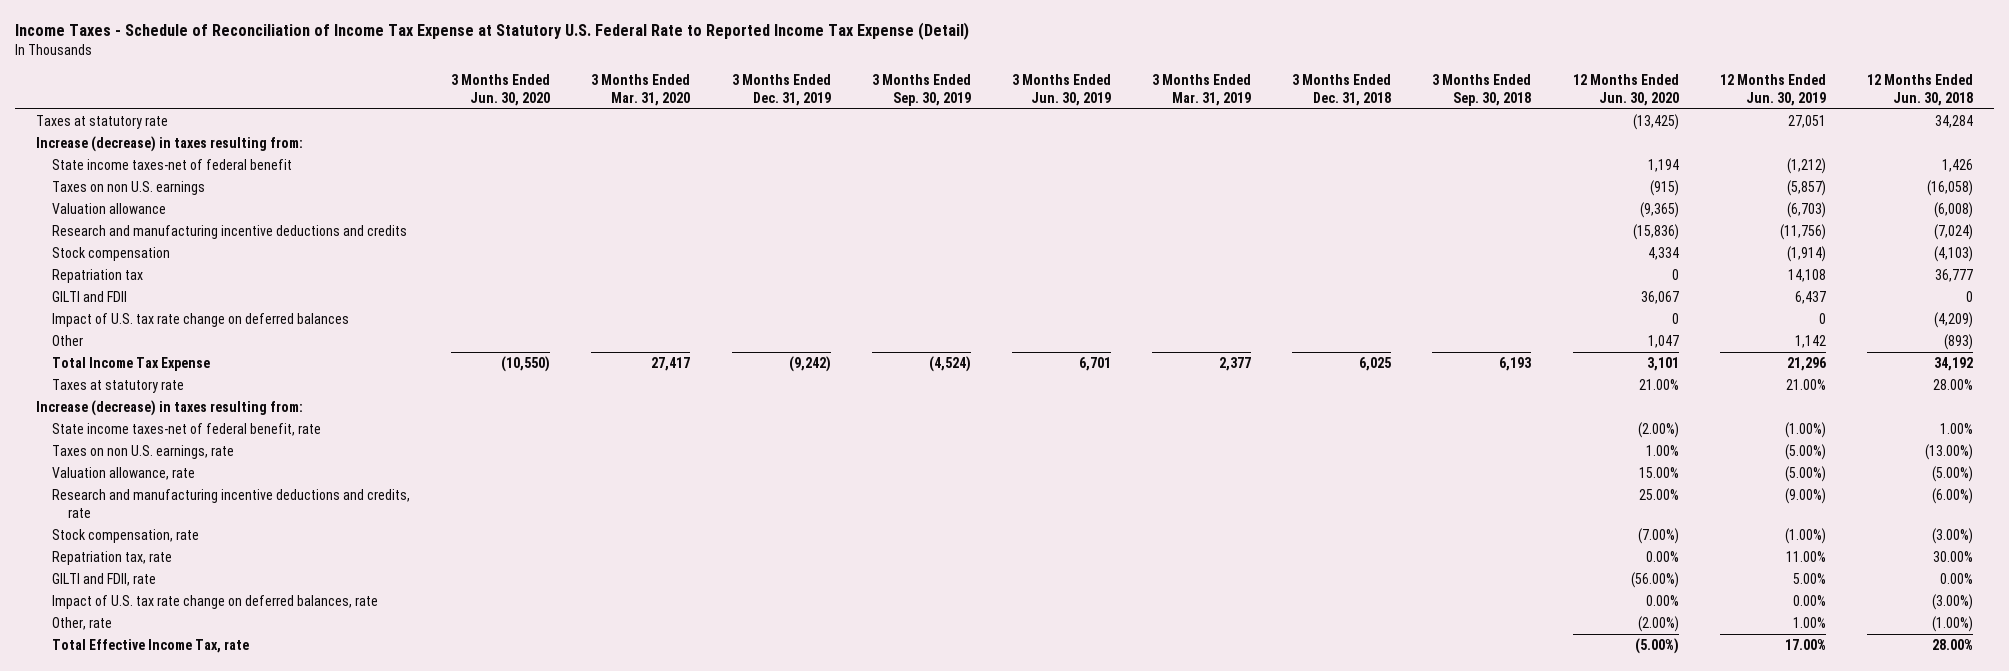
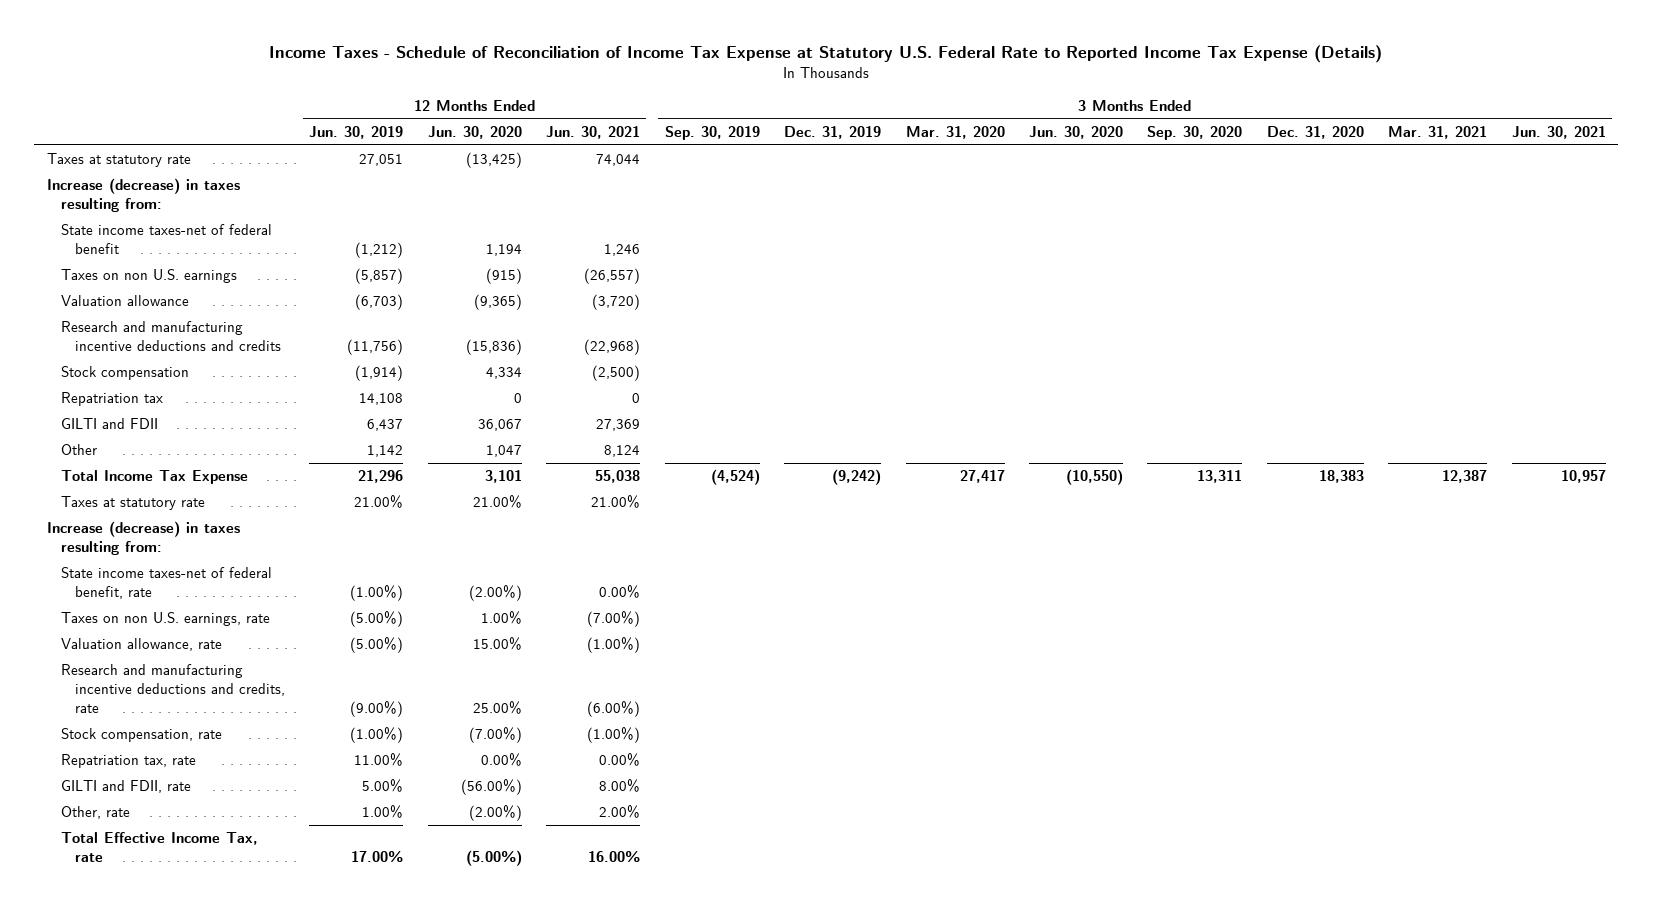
- Income Taxes - Schedule of Reconciliation of Income Tax Expense at Statutory U.S. Federal Rate to Reported Income Tax Expense (Detail)
+ Income Taxes - Schedule of Reconciliation of Income Tax Expense at Statutory U.S. Federal Rate to Reported Income Tax Expense (Details)
- | 3 Months Ended Jun. 30, 2020 | 3 Months Ended Mar. 31, 2020 | 3 Months Ended Dec. 31, 2019 | 3 Months Ended Sep. 30, 2019 | 3 Months Ended Jun. 30, 2019 | 3 Months Ended Mar. 31, 2019 | 3 Months Ended Dec. 31, 2018 | 3 Months Ended Sep. 30, 2018 | 12 Months Ended Jun. 30, 2020 | 12 Months Ended Jun. 30, 2019 | 12 Months Ended Jun. 30, 2018
+ | 12 Months Ended Jun. 30, 2019 | 12 Months Ended Jun. 30, 2020 | 12 Months Ended Jun. 30, 2021 | 3 Months Ended Sep. 30, 2019 | 3 Months Ended Dec. 31, 2019 | 3 Months Ended Mar. 31, 2020 | 3 Months Ended Jun. 30, 2020 | 3 Months Ended Sep. 30, 2020 | 3 Months Ended Dec. 31, 2020 | 3 Months Ended Mar. 31, 2021 | 3 Months Ended Jun. 30, 2021
- Impact of U.S. tax rate change on deferred balances | | | | | | | | | 0 | 0 | (4,209)
- Impact of U.S. tax rate change on deferred balances, rate | | | | | | | | | 0.00% | 0.00% | (3.00%)

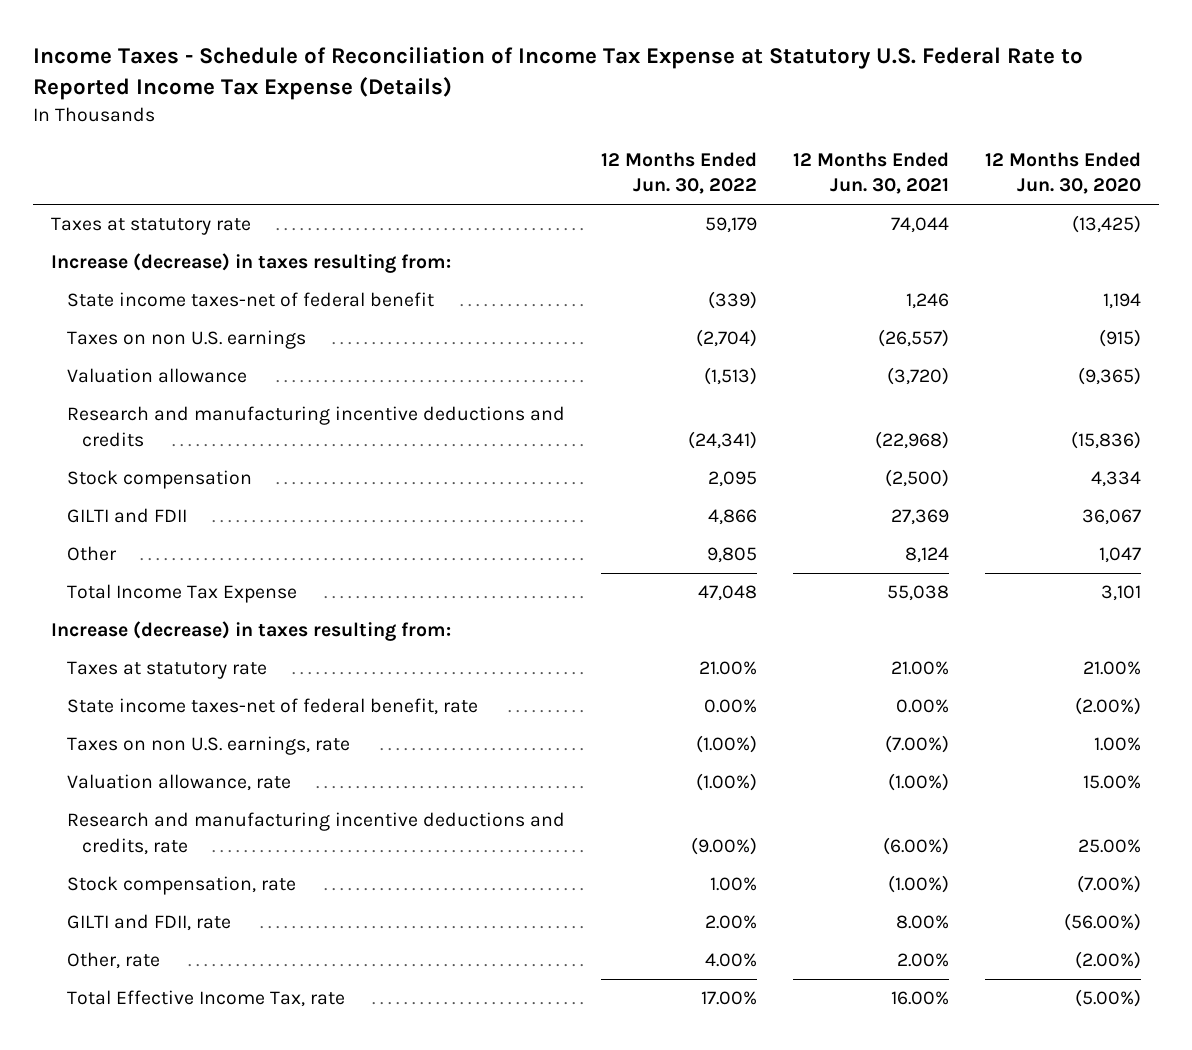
- | 12 Months Ended Jun. 30, 2019 | 12 Months Ended Jun. 30, 2020 | 12 Months Ended Jun. 30, 2021 | 3 Months Ended Sep. 30, 2019 | 3 Months Ended Dec. 31, 2019 | 3 Months Ended Mar. 31, 2020 | 3 Months Ended Jun. 30, 2020 | 3 Months Ended Sep. 30, 2020 | 3 Months Ended Dec. 31, 2020 | 3 Months Ended Mar. 31, 2021 | 3 Months Ended Jun. 30, 2021
+ | 12 Months Ended Jun. 30, 2022 | 12 Months Ended Jun. 30, 2021 | 12 Months Ended Jun. 30, 2020
- Repatriation tax | 14,108 | 0 | 0 | | | | | | | |
moved down: Taxes at statutory rate | 21.00% | 21.00% | 21.00%
- Repatriation tax, rate | 11.00% | 0.00% | 0.00% | | | | | | | |

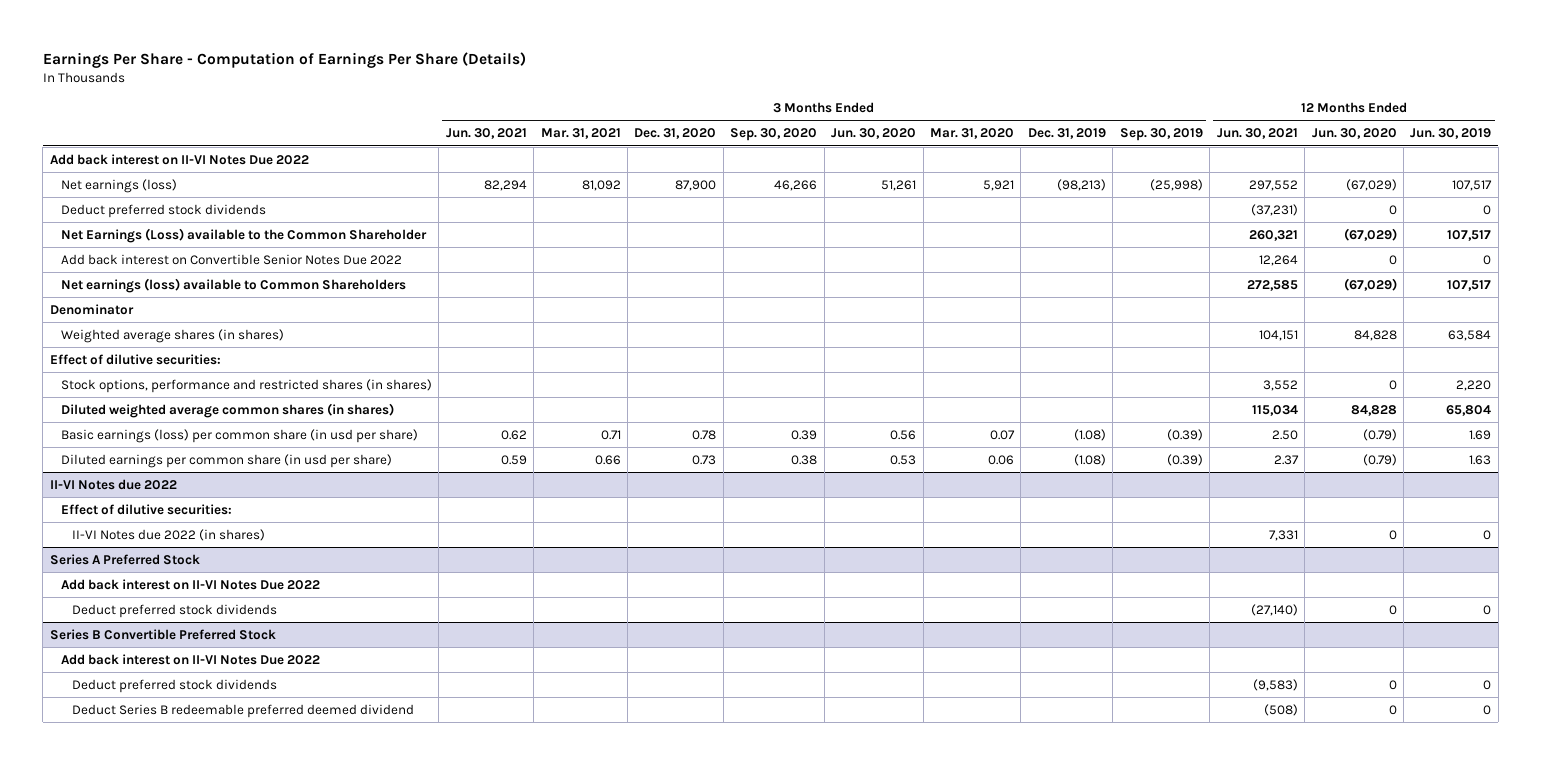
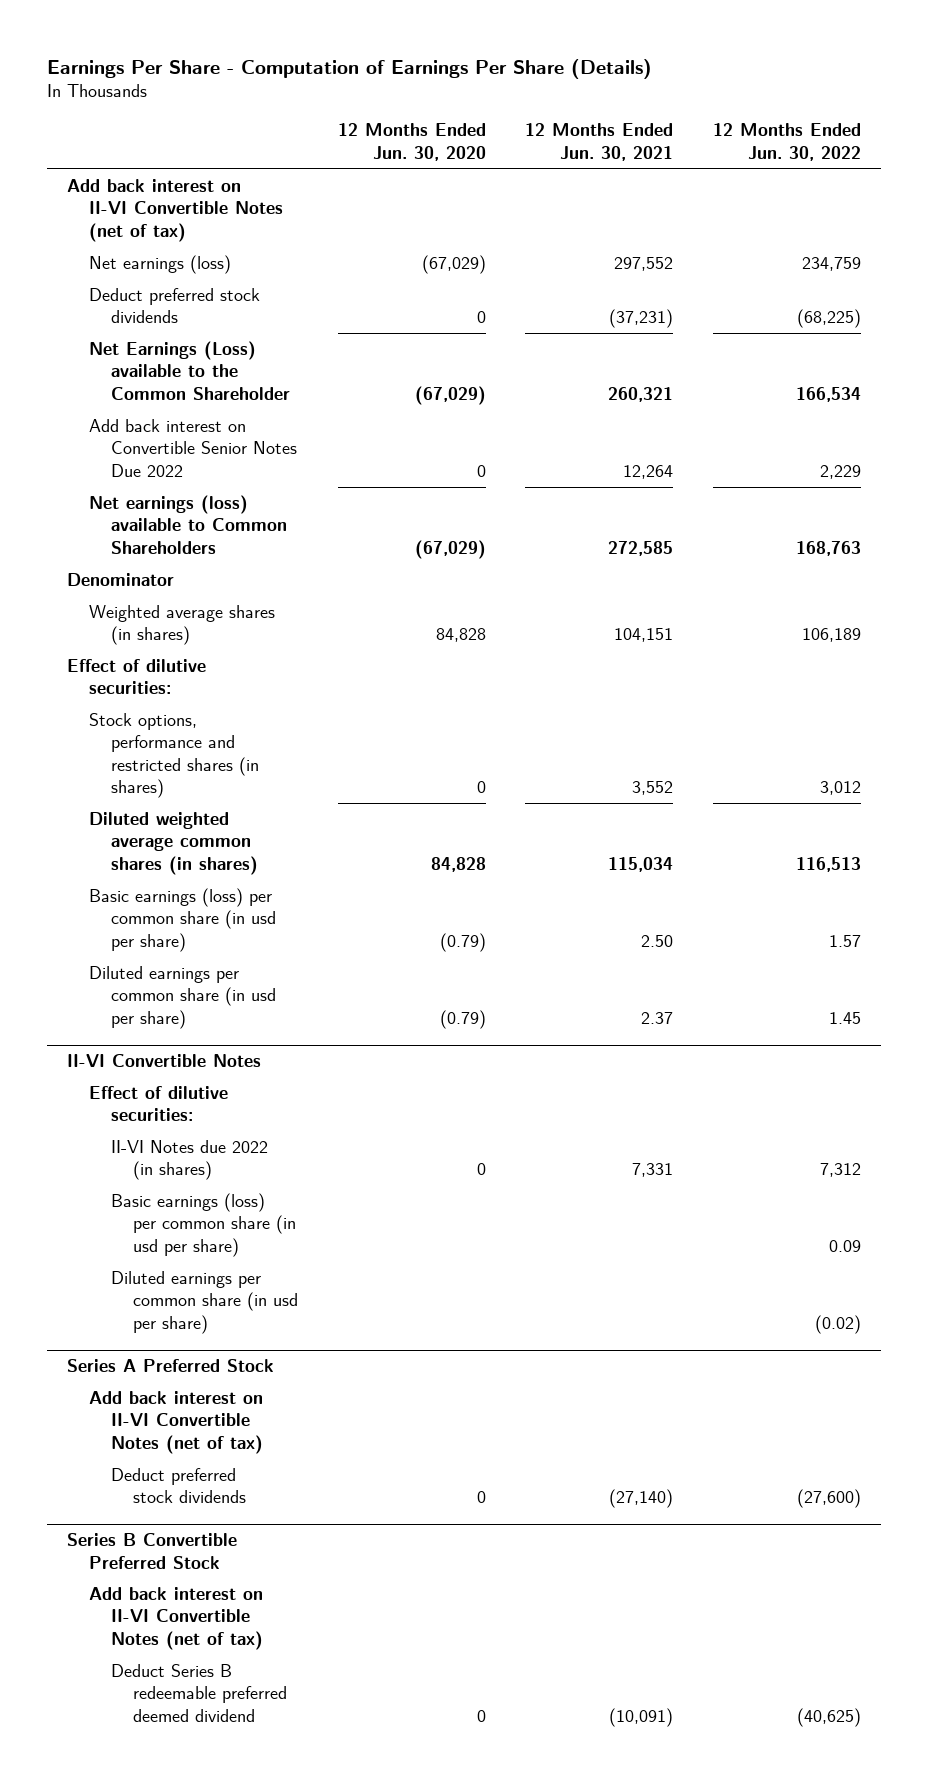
- | 3 Months Ended Jun. 30, 2021 | 3 Months Ended Mar. 31, 2021 | 3 Months Ended Dec. 31, 2020 | 3 Months Ended Sep. 30, 2020 | 3 Months Ended Jun. 30, 2020 | 3 Months Ended Mar. 31, 2020 | 3 Months Ended Dec. 31, 2019 | 3 Months Ended Sep. 30, 2019 | 12 Months Ended Jun. 30, 2021 | 12 Months Ended Jun. 30, 2020 | 12 Months Ended Jun. 30, 2019
+ | 12 Months Ended Jun. 30, 2020 | 12 Months Ended Jun. 30, 2021 | 12 Months Ended Jun. 30, 2022
- Add back interest on II-VI Notes Due 2022
+ Add back interest on II-VI Convertible Notes (net of tax)
- II-VI Notes due 2022
+ II-VI Convertible Notes
+ Basic earnings (loss) per common share (in usd per share) | | | 0.09
+ Diluted earnings per common share (in usd per share) | | | (0.02)
@ Series A Preferred Stock
- Add back interest on II-VI Notes Due 2022
+ Add back interest on II-VI Convertible Notes (net of tax)
@ Series B Convertible Preferred Stock
- Add back interest on II-VI Notes Due 2022
- Deduct preferred stock dividends | | | | | | | | | (9,583) | 0 | 0
- Deduct Series B redeemable preferred deemed dividend | | | | | | | | | (508) | 0 | 0
+ Add back interest on II-VI Convertible Notes (net of tax)
+ Deduct Series B redeemable preferred deemed dividend | 0 | (10,091) | (40,625)

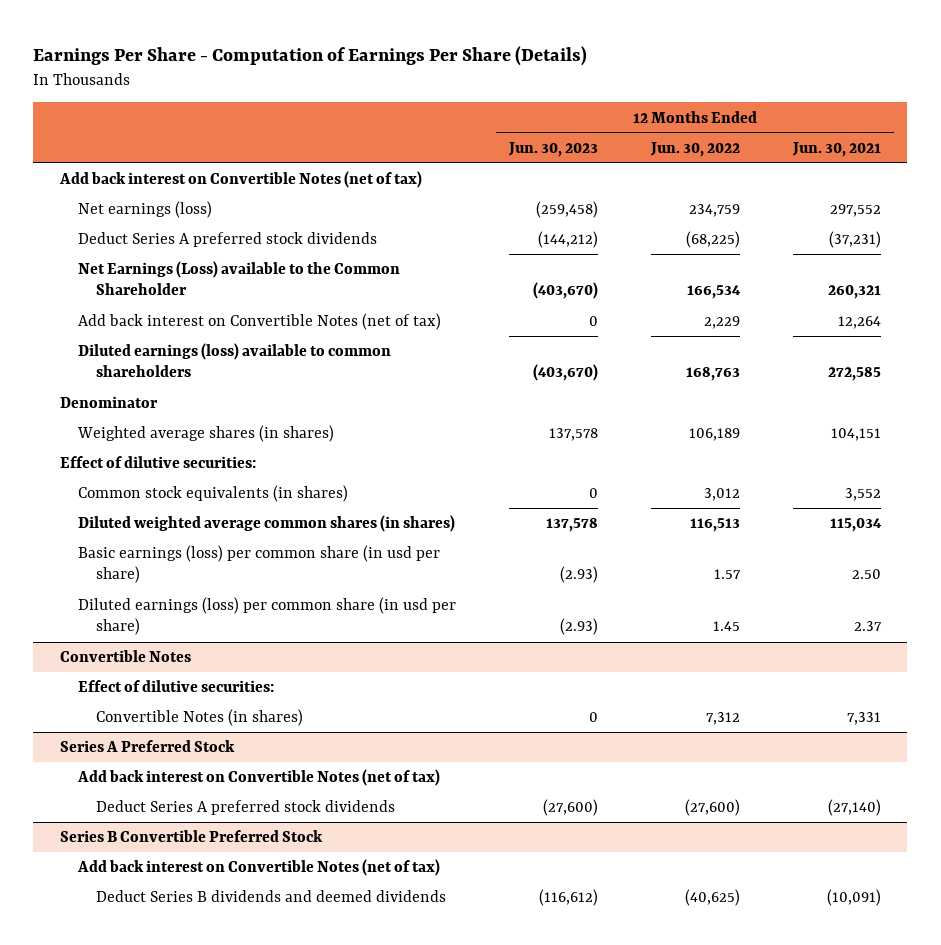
- | 12 Months Ended Jun. 30, 2020 | 12 Months Ended Jun. 30, 2021 | 12 Months Ended Jun. 30, 2022
+ | 12 Months Ended Jun. 30, 2023 | 12 Months Ended Jun. 30, 2022 | 12 Months Ended Jun. 30, 2021
- Add back interest on II-VI Convertible Notes (net of tax)
+ Add back interest on Convertible Notes (net of tax)
- Deduct preferred stock dividends | 0 | (37,231) | (68,225)
+ Deduct Series A preferred stock dividends | (144,212) | (68,225) | (37,231)
- Add back interest on Convertible Senior Notes Due 2022 | 0 | 12,264 | 2,229
- Net earnings (loss) available to Common Shareholders | (67,029) | 272,585 | 168,763
+ Add back interest on Convertible Notes (net of tax) | 0 | 2,229 | 12,264
+ Diluted earnings (loss) available to common shareholders | (403,670) | 168,763 | 272,585
- Stock options, performance and restricted shares (in shares) | 0 | 3,552 | 3,012
+ Common stock equivalents (in shares) | 0 | 3,012 | 3,552
- Diluted earnings per common share (in usd per share) | (0.79) | 2.37 | 1.45
- II-VI Convertible Notes
+ Diluted earnings (loss) per common share (in usd per share) | (2.93) | 1.45 | 2.37
+ Convertible Notes
- II-VI Notes due 2022 (in shares) | 0 | 7,331 | 7,312
- Basic earnings (loss) per common share (in usd per share) | | | 0.09
- Diluted earnings per common share (in usd per share) | | | (0.02)
+ Convertible Notes (in shares) | 0 | 7,312 | 7,331
@ Series A Preferred Stock
- Add back interest on II-VI Convertible Notes (net of tax)
- Deduct preferred stock dividends | 0 | (27,140) | (27,600)
+ Add back interest on Convertible Notes (net of tax)
+ Deduct Series A preferred stock dividends | (27,600) | (27,600) | (27,140)
@ Series B Convertible Preferred Stock
- Add back interest on II-VI Convertible Notes (net of tax)
- Deduct Series B redeemable preferred deemed dividend | 0 | (10,091) | (40,625)
+ Add back interest on Convertible Notes (net of tax)
+ Deduct Series B dividends and deemed dividends | (116,612) | (40,625) | (10,091)

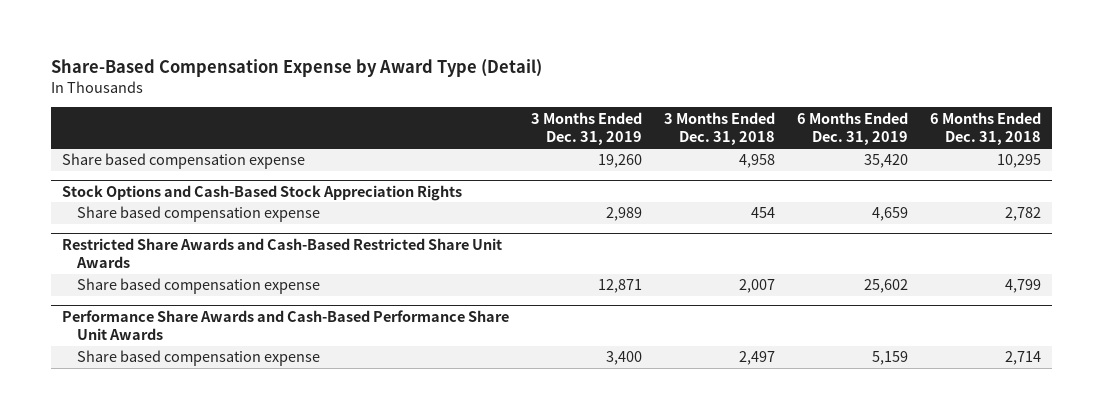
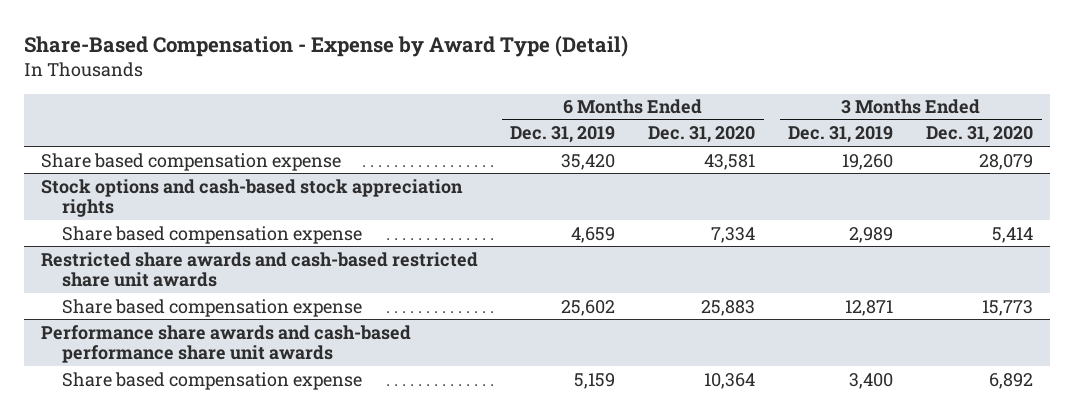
- Share-Based Compensation Expense by Award Type (Detail)
+ Share-Based Compensation - Expense by Award Type (Detail)
- | 3 Months Ended Dec. 31, 2019 | 3 Months Ended Dec. 31, 2018 | 6 Months Ended Dec. 31, 2019 | 6 Months Ended Dec. 31, 2018
+ | 6 Months Ended Dec. 31, 2019 | 6 Months Ended Dec. 31, 2020 | 3 Months Ended Dec. 31, 2019 | 3 Months Ended Dec. 31, 2020
- Stock Options and Cash-Based Stock Appreciation Rights
+ Stock options and cash-based stock appreciation rights
- Restricted Share Awards and Cash-Based Restricted Share Unit Awards
+ Restricted share awards and cash-based restricted share unit awards
- Performance Share Awards and Cash-Based Performance Share Unit Awards
+ Performance share awards and cash-based performance share unit awards

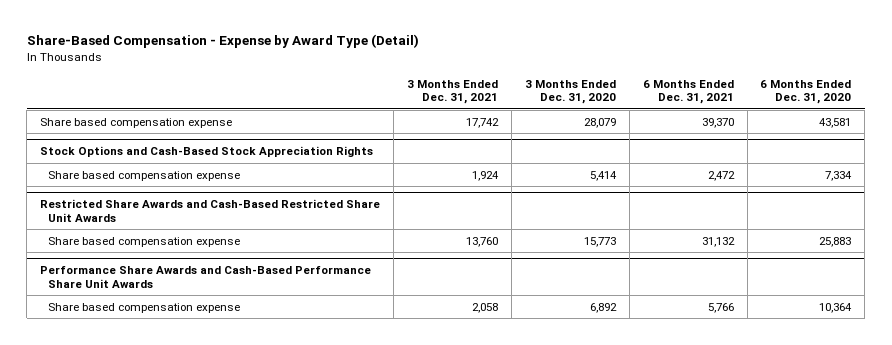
- | 6 Months Ended Dec. 31, 2019 | 6 Months Ended Dec. 31, 2020 | 3 Months Ended Dec. 31, 2019 | 3 Months Ended Dec. 31, 2020
+ | 3 Months Ended Dec. 31, 2021 | 3 Months Ended Dec. 31, 2020 | 6 Months Ended Dec. 31, 2021 | 6 Months Ended Dec. 31, 2020
- Stock options and cash-based stock appreciation rights
+ Stock Options and Cash-Based Stock Appreciation Rights
- Restricted share awards and cash-based restricted share unit awards
+ Restricted Share Awards and Cash-Based Restricted Share Unit Awards
- Performance share awards and cash-based performance share unit awards
+ Performance Share Awards and Cash-Based Performance Share Unit Awards

